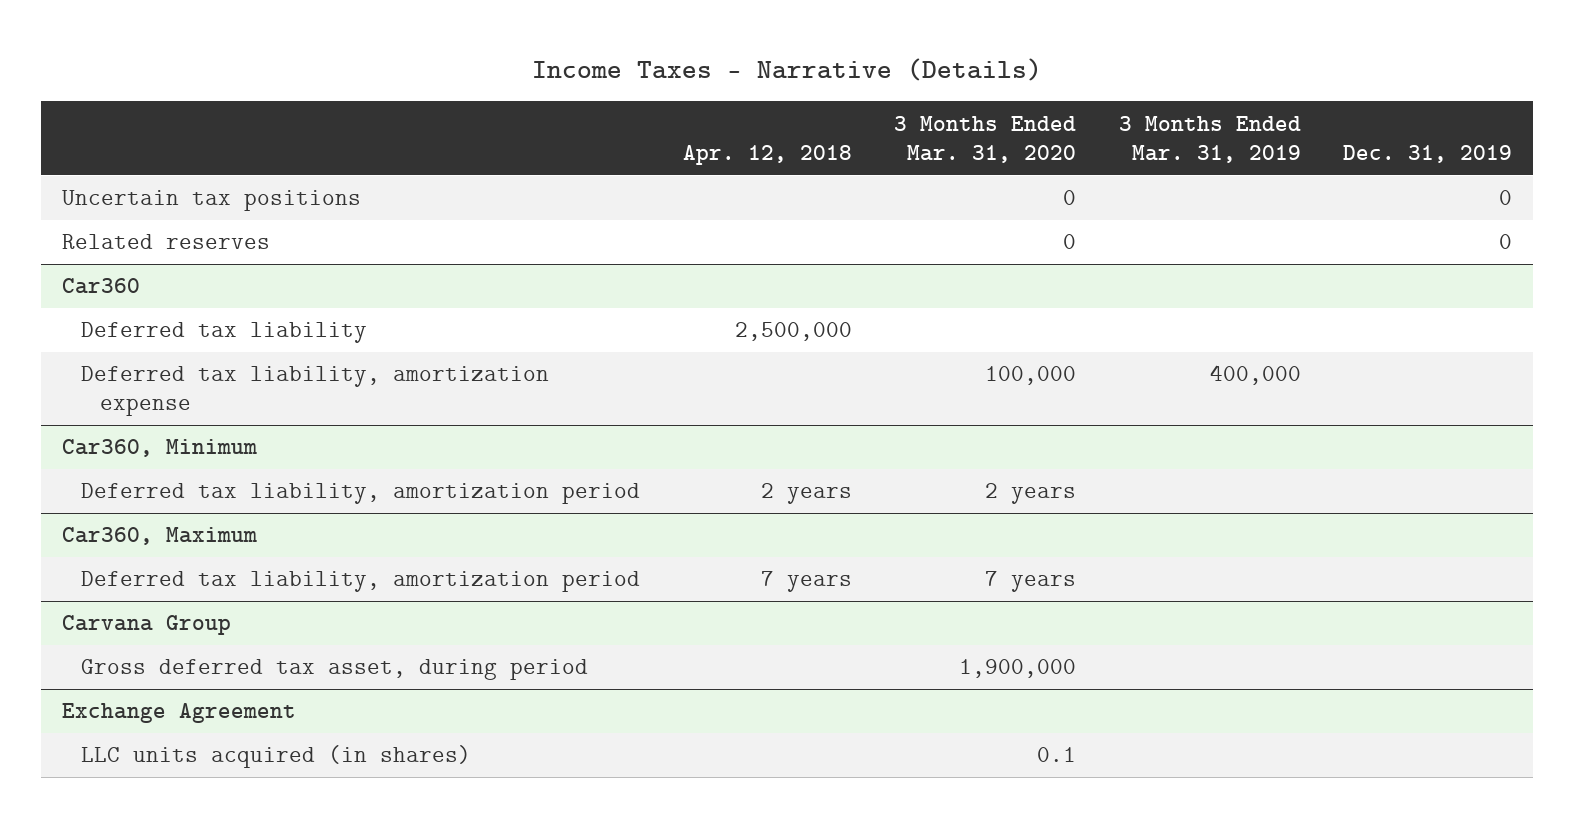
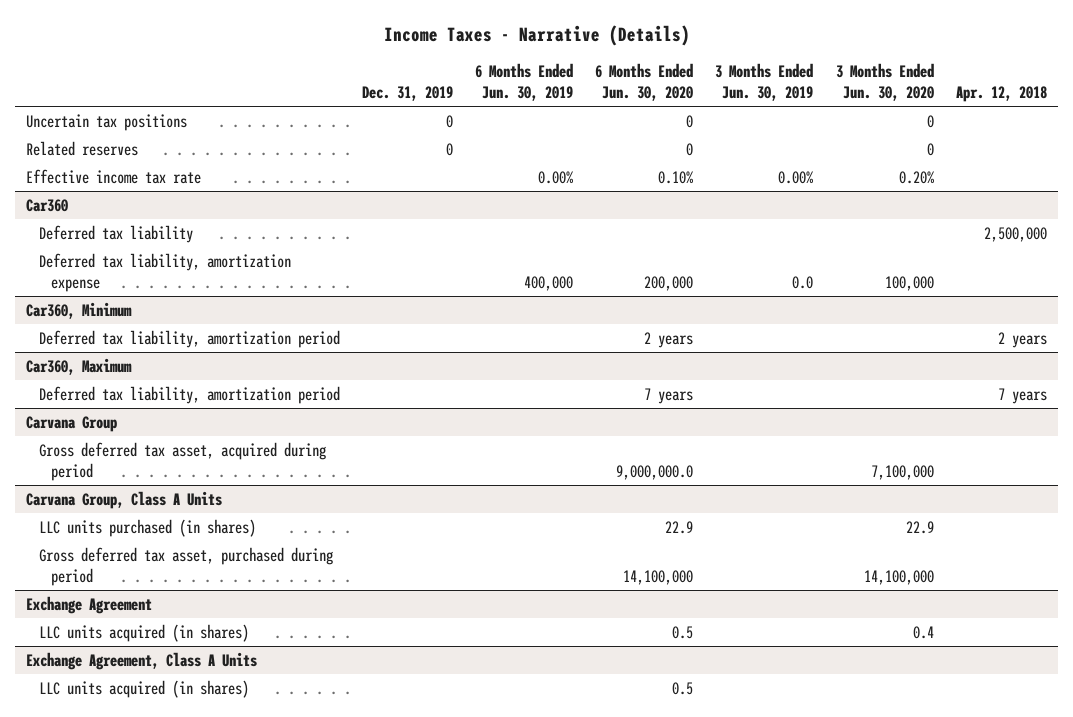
- | Apr. 12, 2018 | 3 Months Ended Mar. 31, 2020 | 3 Months Ended Mar. 31, 2019 | Dec. 31, 2019
+ | Dec. 31, 2019 | 6 Months Ended Jun. 30, 2019 | 6 Months Ended Jun. 30, 2020 | 3 Months Ended Jun. 30, 2019 | 3 Months Ended Jun. 30, 2020 | Apr. 12, 2018
+ Effective income tax rate | | 0.00% | 0.10% | 0.00% | 0.20% |
@ Carvana Group
- Gross deferred tax asset, during period | | 1,900,000 | |
+ Gross deferred tax asset, acquired during period | | | 9,000,000.0 | | 7,100,000 |
+ Carvana Group, Class A Units
+ LLC units purchased (in shares) | | | 22.9 | | 22.9 |
+ Gross deferred tax asset, purchased during period | | | 14,100,000 | | 14,100,000 |
+ Exchange Agreement, Class A Units
+ LLC units acquired (in shares) | | | 0.5 | | |

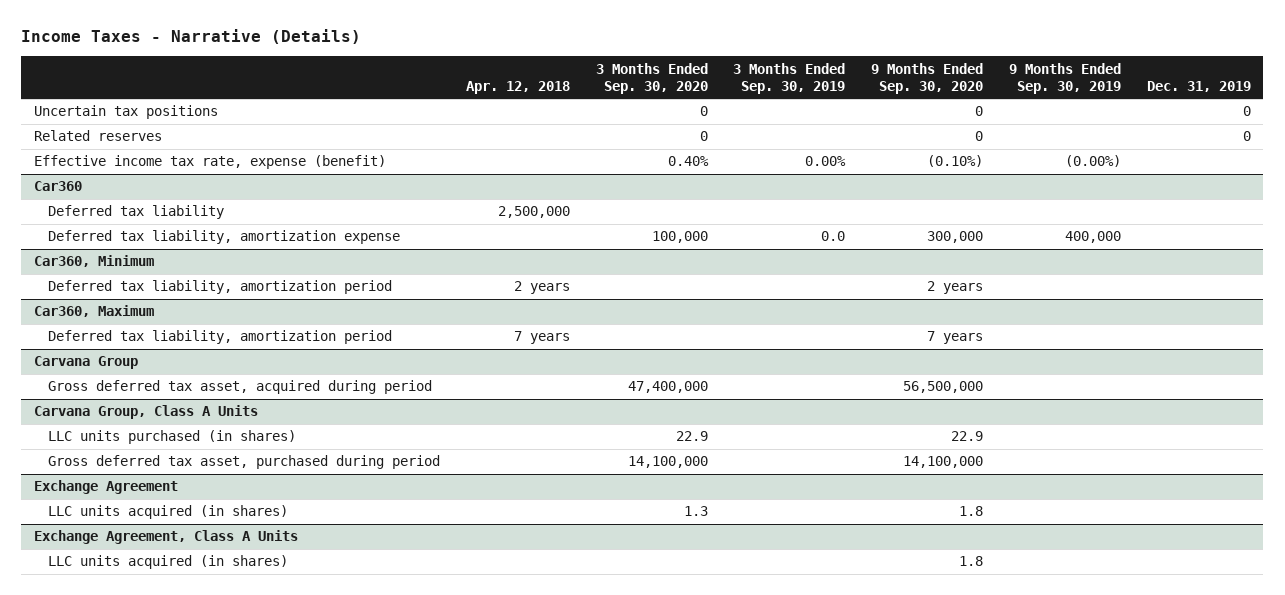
- | Dec. 31, 2019 | 6 Months Ended Jun. 30, 2019 | 6 Months Ended Jun. 30, 2020 | 3 Months Ended Jun. 30, 2019 | 3 Months Ended Jun. 30, 2020 | Apr. 12, 2018
+ | Apr. 12, 2018 | 3 Months Ended Sep. 30, 2020 | 3 Months Ended Sep. 30, 2019 | 9 Months Ended Sep. 30, 2020 | 9 Months Ended Sep. 30, 2019 | Dec. 31, 2019
- Effective income tax rate | | 0.00% | 0.10% | 0.00% | 0.20% |
+ Effective income tax rate, expense (benefit) | | 0.40% | 0.00% | (0.10%) | (0.00%) |

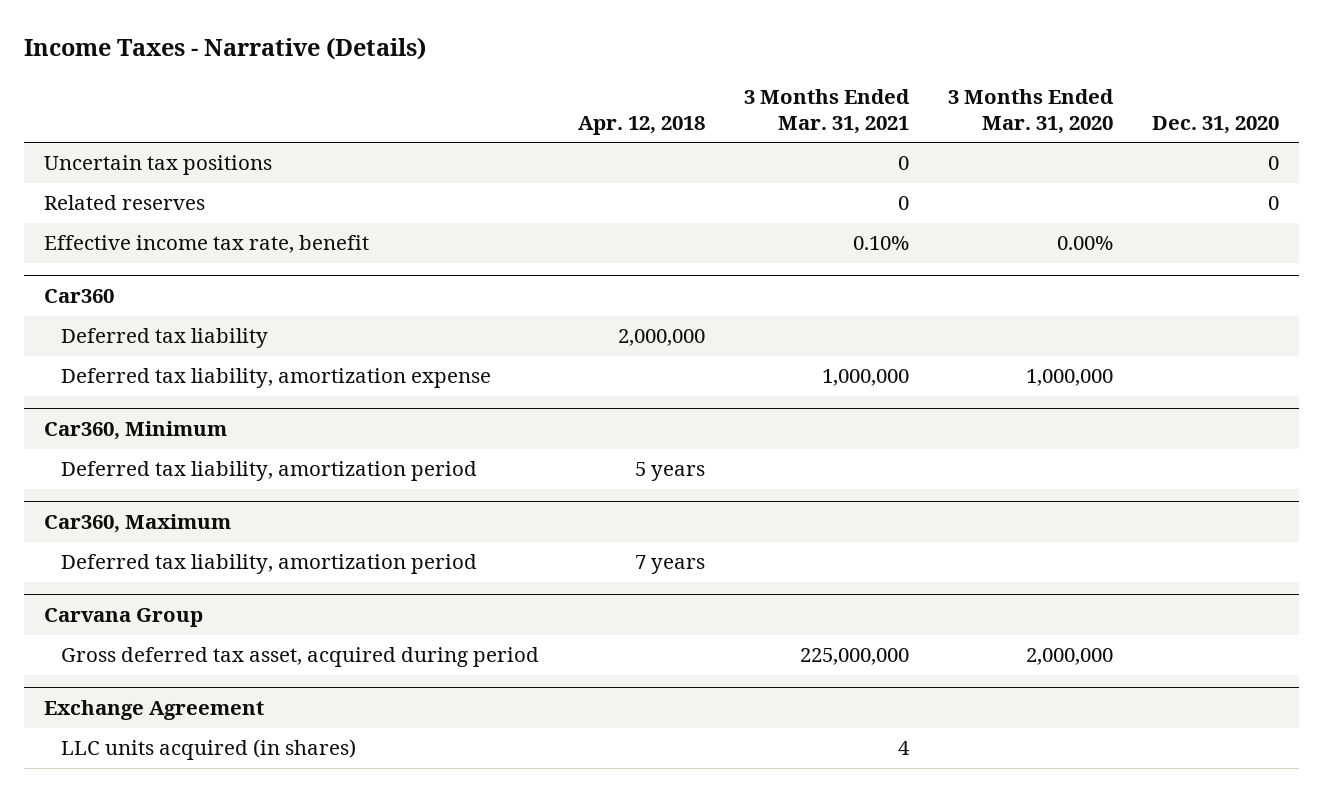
- | Apr. 12, 2018 | 3 Months Ended Sep. 30, 2020 | 3 Months Ended Sep. 30, 2019 | 9 Months Ended Sep. 30, 2020 | 9 Months Ended Sep. 30, 2019 | Dec. 31, 2019
+ | Apr. 12, 2018 | 3 Months Ended Mar. 31, 2021 | 3 Months Ended Mar. 31, 2020 | Dec. 31, 2020
- Effective income tax rate, expense (benefit) | | 0.40% | 0.00% | (0.10%) | (0.00%) |
+ Effective income tax rate, benefit | | 0.10% | 0.00% |
@ Car360
- Deferred tax liability | 2,500,000 | | | | |
+ Deferred tax liability | 2,000,000 | | |
@ Car360, Minimum
- Deferred tax liability, amortization period | 2 years | | | 2 years | |
+ Deferred tax liability, amortization period | 5 years | | |
- Carvana Group, Class A Units
- LLC units purchased (in shares) | | 22.9 | | 22.9 | |
- Gross deferred tax asset, purchased during period | | 14,100,000 | | 14,100,000 | |
- Exchange Agreement, Class A Units
- LLC units acquired (in shares) | | | | 1.8 | |

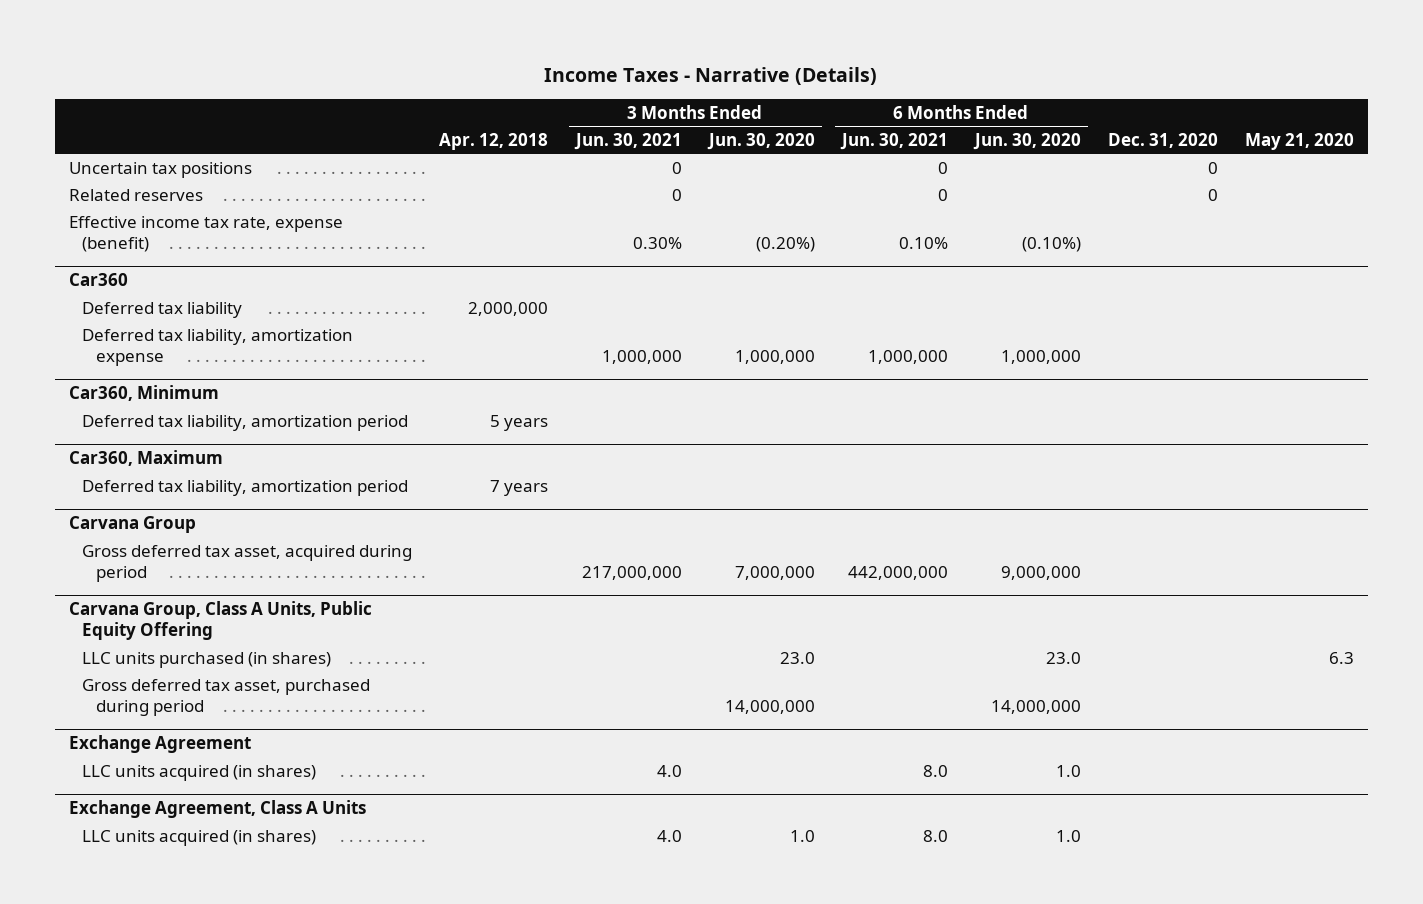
- | Apr. 12, 2018 | 3 Months Ended Mar. 31, 2021 | 3 Months Ended Mar. 31, 2020 | Dec. 31, 2020
+ | Apr. 12, 2018 | 3 Months Ended Jun. 30, 2021 | 3 Months Ended Jun. 30, 2020 | 6 Months Ended Jun. 30, 2021 | 6 Months Ended Jun. 30, 2020 | Dec. 31, 2020 | May 21, 2020
- Effective income tax rate, benefit | | 0.10% | 0.00% |
+ Effective income tax rate, expense (benefit) | | 0.30% | (0.20%) | 0.10% | (0.10%) | |
+ Carvana Group, Class A Units, Public Equity Offering
+ LLC units purchased (in shares) | | | 23.0 | | 23.0 | | 6.3
+ Gross deferred tax asset, purchased during period | | | 14,000,000 | | 14,000,000 | |
+ Exchange Agreement, Class A Units
+ LLC units acquired (in shares) | | 4.0 | 1.0 | 8.0 | 1.0 | |

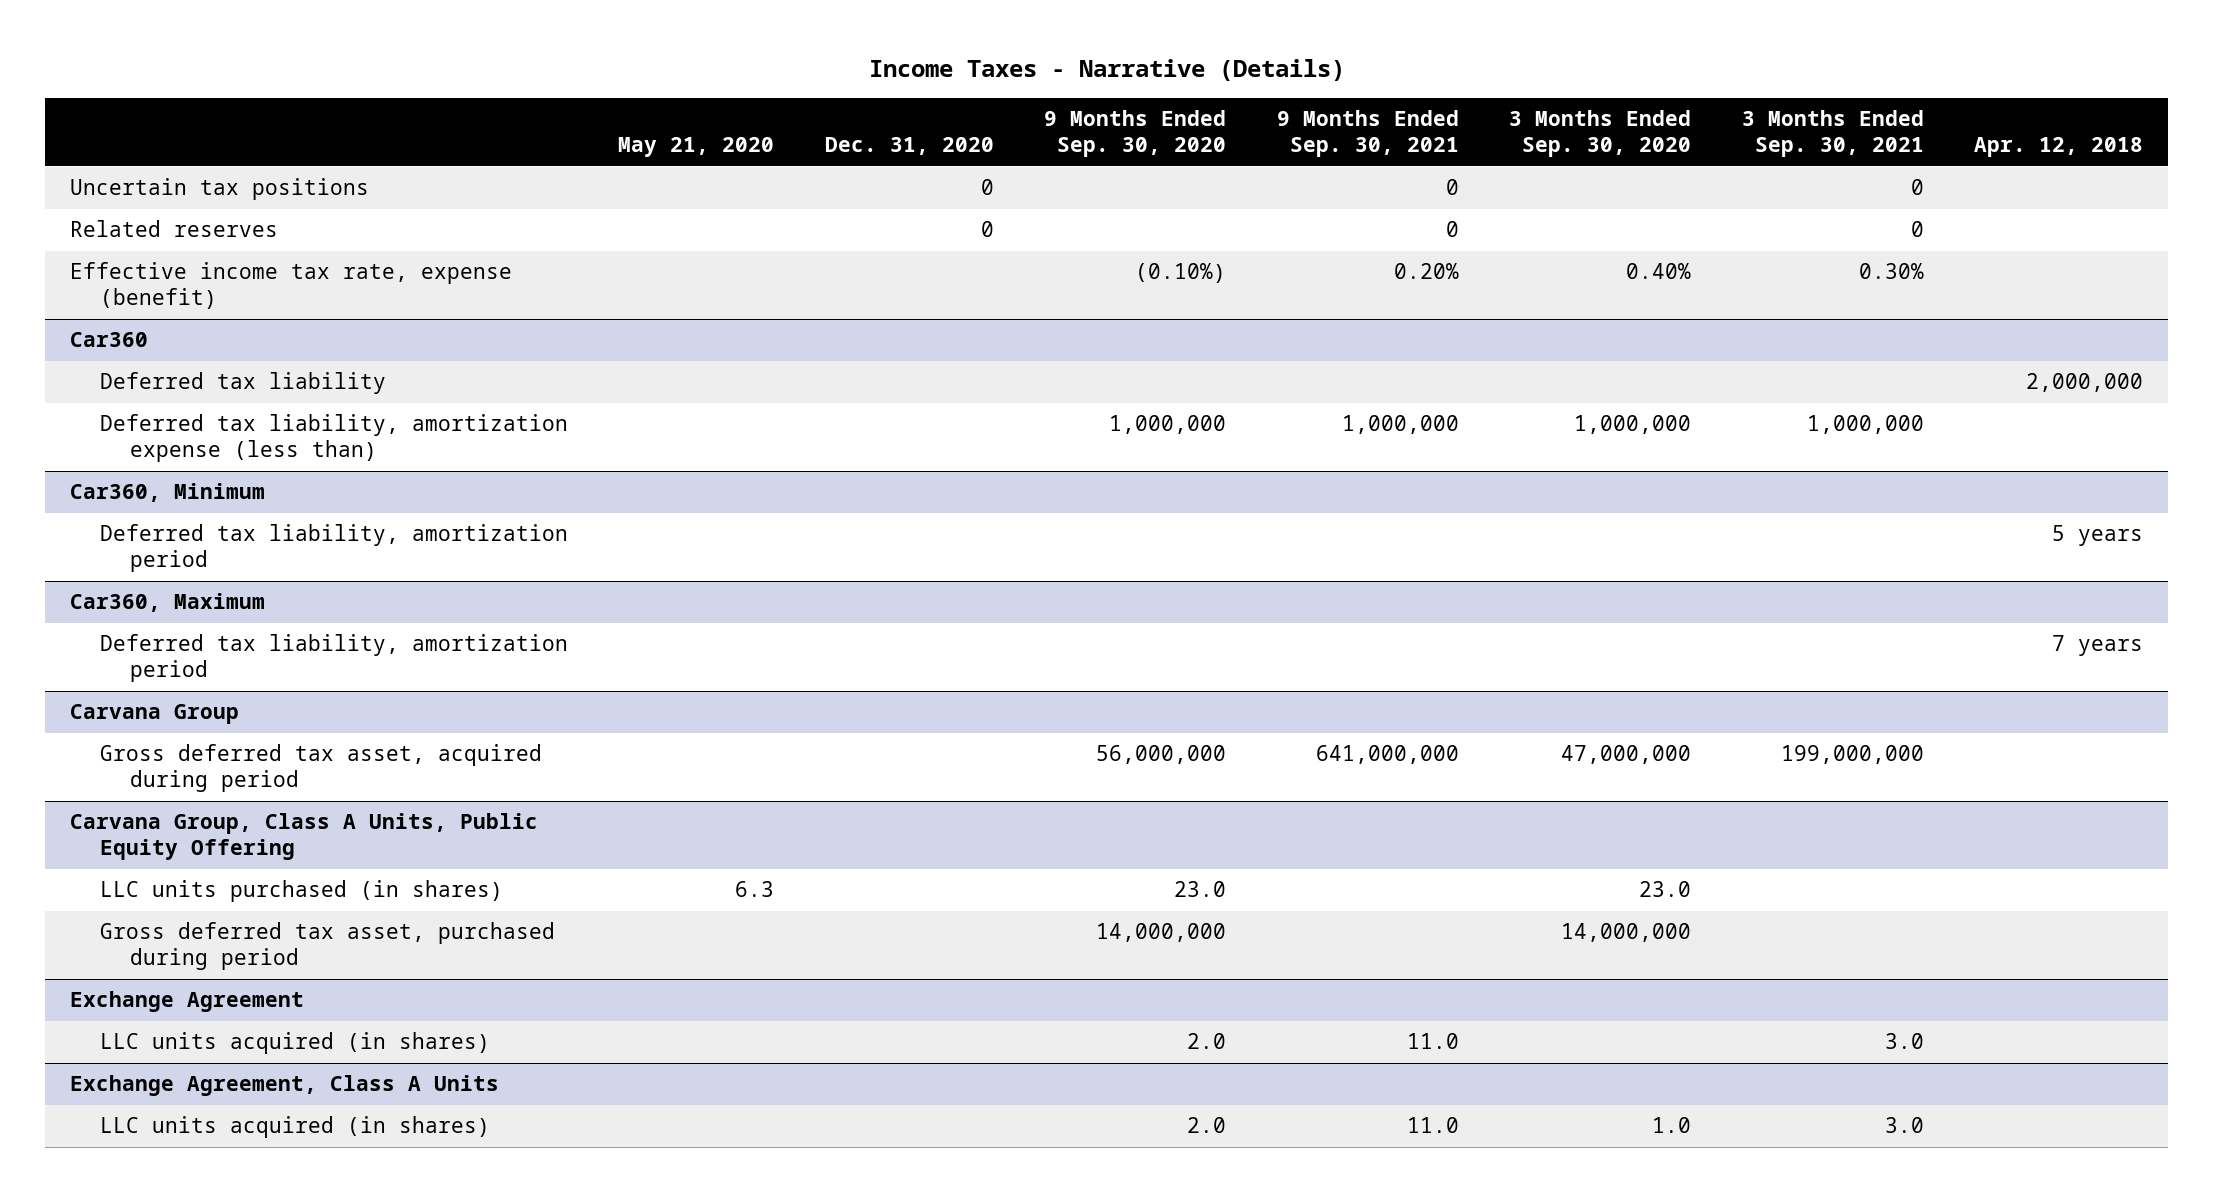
- | Apr. 12, 2018 | 3 Months Ended Jun. 30, 2021 | 3 Months Ended Jun. 30, 2020 | 6 Months Ended Jun. 30, 2021 | 6 Months Ended Jun. 30, 2020 | Dec. 31, 2020 | May 21, 2020
+ | May 21, 2020 | Dec. 31, 2020 | 9 Months Ended Sep. 30, 2020 | 9 Months Ended Sep. 30, 2021 | 3 Months Ended Sep. 30, 2020 | 3 Months Ended Sep. 30, 2021 | Apr. 12, 2018
@ Car360
- Deferred tax liability, amortization expense | | 1,000,000 | 1,000,000 | 1,000,000 | 1,000,000 | |
+ Deferred tax liability, amortization expense (less than) | | | 1,000,000 | 1,000,000 | 1,000,000 | 1,000,000 |

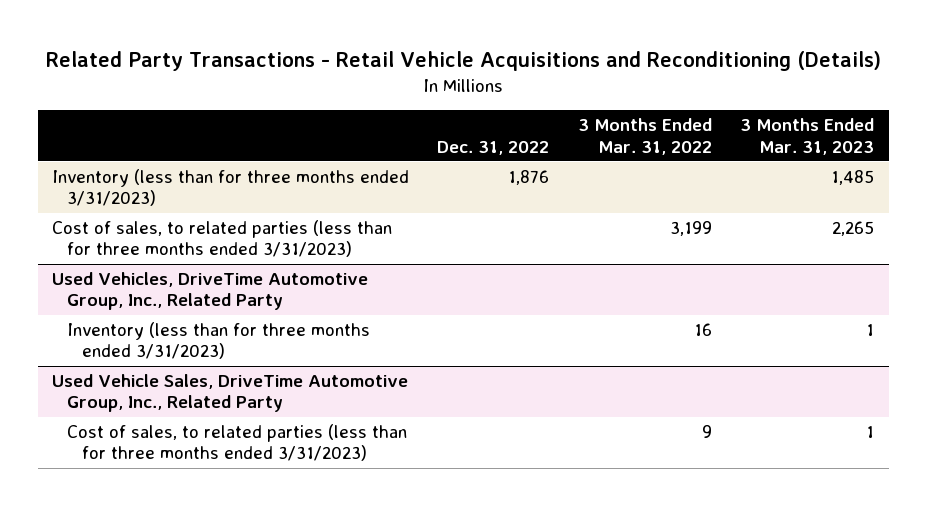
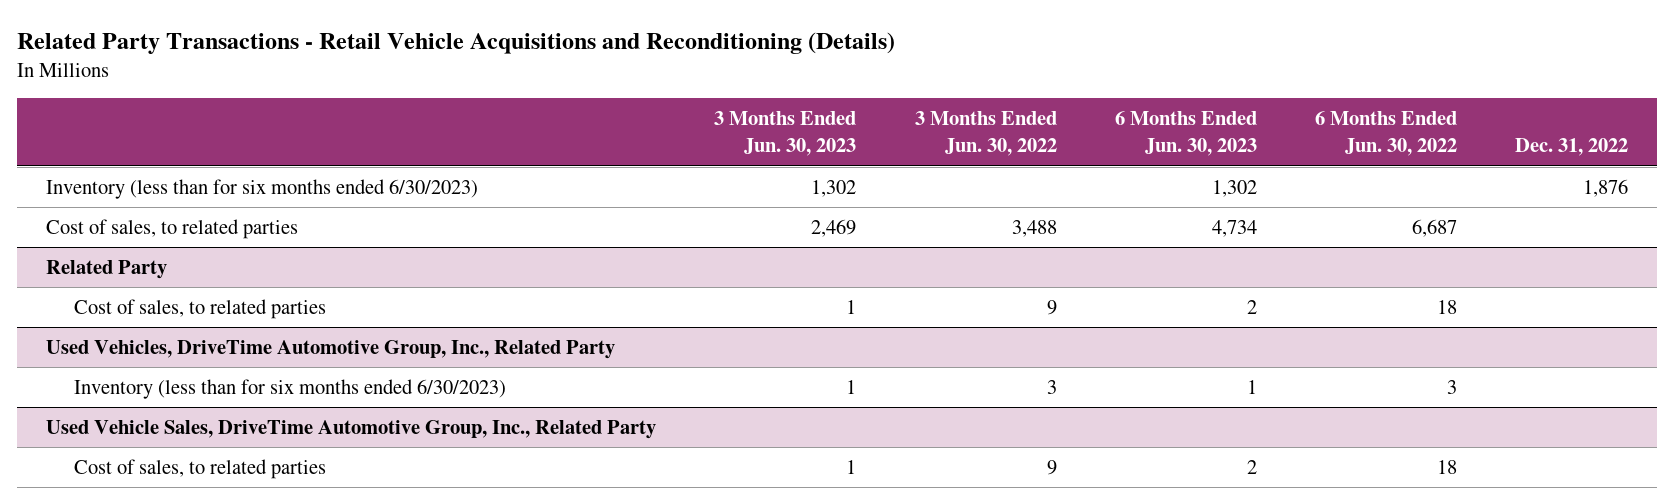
- | Dec. 31, 2022 | 3 Months Ended Mar. 31, 2022 | 3 Months Ended Mar. 31, 2023
+ | 3 Months Ended Jun. 30, 2023 | 3 Months Ended Jun. 30, 2022 | 6 Months Ended Jun. 30, 2023 | 6 Months Ended Jun. 30, 2022 | Dec. 31, 2022
- Inventory (less than for three months ended 3/31/2023) | 1,876 | | 1,485
- Cost of sales, to related parties (less than for three months ended 3/31/2023) | | 3,199 | 2,265
+ Inventory (less than for six months ended 6/30/2023) | 1,302 | | 1,302 | | 1,876
+ Cost of sales, to related parties | 2,469 | 3,488 | 4,734 | 6,687 |
+ Related Party
+ Cost of sales, to related parties | 1 | 9 | 2 | 18 |
@ Used Vehicles, DriveTime Automotive Group, Inc., Related Party
- Inventory (less than for three months ended 3/31/2023) | | 16 | 1
+ Inventory (less than for six months ended 6/30/2023) | 1 | 3 | 1 | 3 |
@ Used Vehicle Sales, DriveTime Automotive Group, Inc., Related Party
- Cost of sales, to related parties (less than for three months ended 3/31/2023) | | 9 | 1
+ Cost of sales, to related parties | 1 | 9 | 2 | 18 |

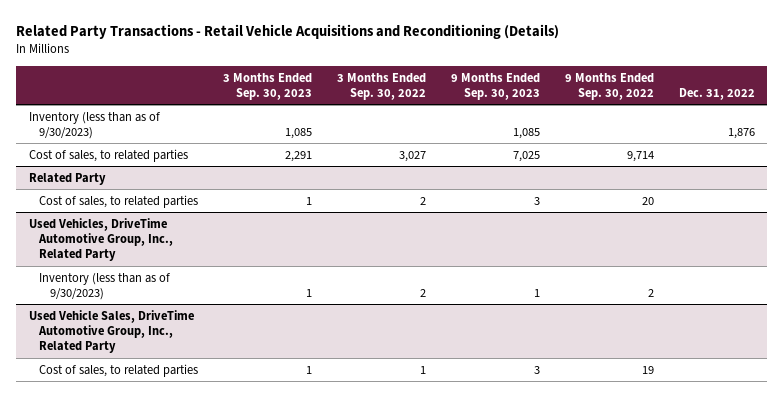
- | 3 Months Ended Jun. 30, 2023 | 3 Months Ended Jun. 30, 2022 | 6 Months Ended Jun. 30, 2023 | 6 Months Ended Jun. 30, 2022 | Dec. 31, 2022
+ | 3 Months Ended Sep. 30, 2023 | 3 Months Ended Sep. 30, 2022 | 9 Months Ended Sep. 30, 2023 | 9 Months Ended Sep. 30, 2022 | Dec. 31, 2022
- Inventory (less than for six months ended 6/30/2023) | 1,302 | | 1,302 | | 1,876
+ Inventory (less than as of 9/30/2023) | 1,085 | | 1,085 | | 1,876
@ Used Vehicles, DriveTime Automotive Group, Inc., Related Party
- Inventory (less than for six months ended 6/30/2023) | 1 | 3 | 1 | 3 |
+ Inventory (less than as of 9/30/2023) | 1 | 2 | 1 | 2 |

